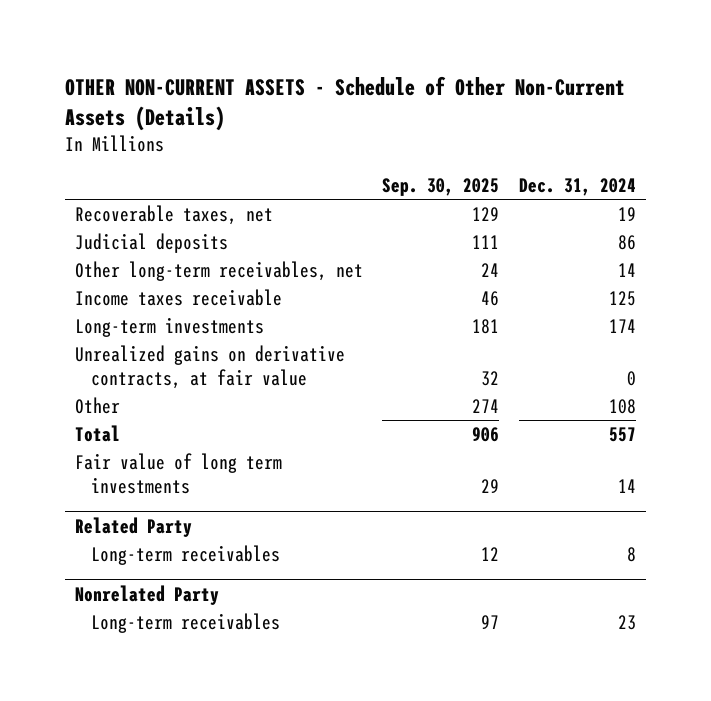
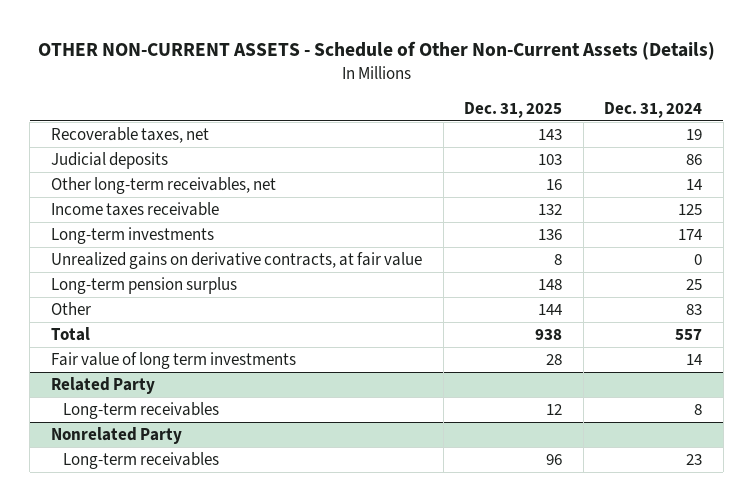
- | Sep. 30, 2025 | Dec. 31, 2024
+ | Dec. 31, 2025 | Dec. 31, 2024
- Other | 274 | 108
+ Long-term pension surplus | 148 | 25
+ Other | 144 | 83

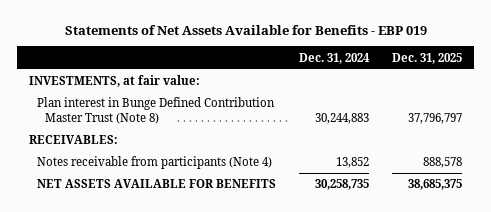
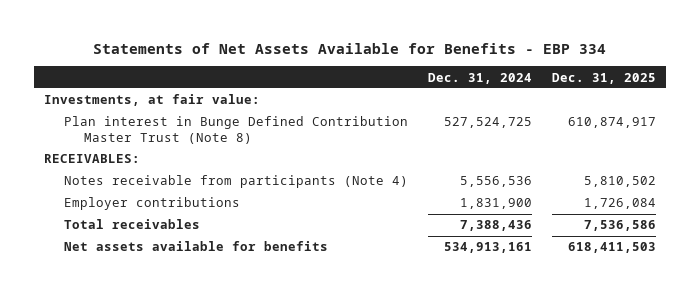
- Statements of Net Assets Available for Benefits - EBP 019
+ Statements of Net Assets Available for Benefits - EBP 334
- INVESTMENTS, at fair value:
- Plan interest in Bunge Defined Contribution Master Trust (Note 8) | 30,244,883 | 37,796,797
+ Investments, at fair value:
+ Plan interest in Bunge Defined Contribution Master Trust (Note 8) | 527,524,725 | 610,874,917
- Notes receivable from participants (Note 4) | 13,852 | 888,578
- NET ASSETS AVAILABLE FOR BENEFITS | 30,258,735 | 38,685,375
+ Notes receivable from participants (Note 4) | 5,556,536 | 5,810,502
+ Employer contributions | 1,831,900 | 1,726,084
+ Total receivables | 7,388,436 | 7,536,586
+ Net assets available for benefits | 534,913,161 | 618,411,503

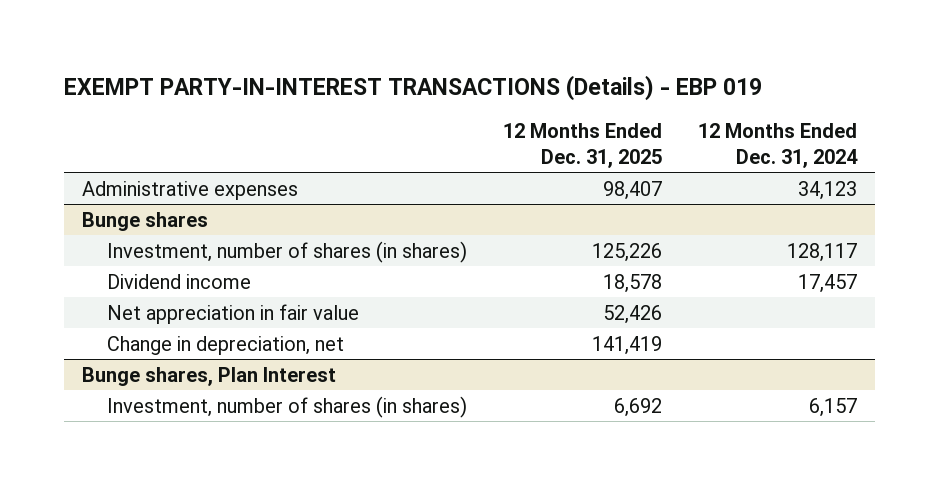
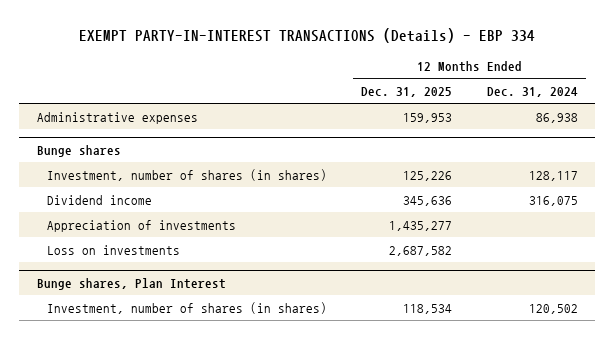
- EXEMPT PARTY-IN-INTEREST TRANSACTIONS (Details) - EBP 019
+ EXEMPT PARTY-IN-INTEREST TRANSACTIONS (Details) - EBP 334
- Administrative expenses | 98,407 | 34,123
+ Administrative expenses | 159,953 | 86,938
@ Bunge shares
- Dividend income | 18,578 | 17,457
- Net appreciation in fair value | 52,426 |
- Change in depreciation, net | 141,419 |
+ Dividend income | 345,636 | 316,075
+ Appreciation of investments | 1,435,277 |
+ Loss on investments | 2,687,582 |
@ Bunge shares, Plan Interest
- Investment, number of shares (in shares) | 6,692 | 6,157
+ Investment, number of shares (in shares) | 118,534 | 120,502

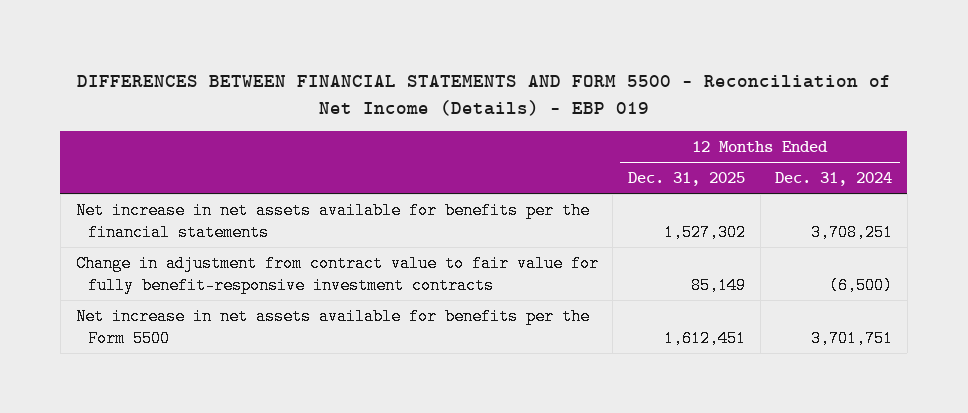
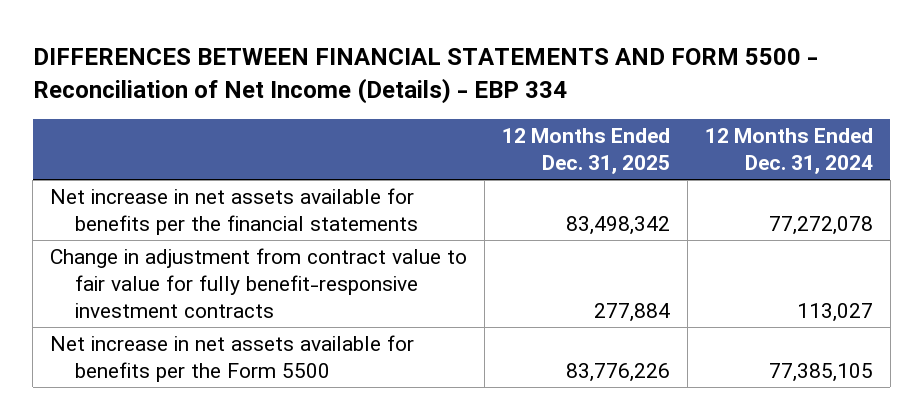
- DIFFERENCES BETWEEN FINANCIAL STATEMENTS AND FORM 5500 - Reconciliation of Net Income (Details) - EBP 019
+ DIFFERENCES BETWEEN FINANCIAL STATEMENTS AND FORM 5500 - Reconciliation of Net Income (Details) - EBP 334
- Net increase in net assets available for benefits per the financial statements | 1,527,302 | 3,708,251
- Change in adjustment from contract value to fair value for fully benefit-responsive investment contracts | 85,149 | (6,500)
- Net increase in net assets available for benefits per the Form 5500 | 1,612,451 | 3,701,751
+ Net increase in net assets available for benefits per the financial statements | 83,498,342 | 77,272,078
+ Change in adjustment from contract value to fair value for fully benefit-responsive investment contracts | 277,884 | 113,027
+ Net increase in net assets available for benefits per the Form 5500 | 83,776,226 | 77,385,105

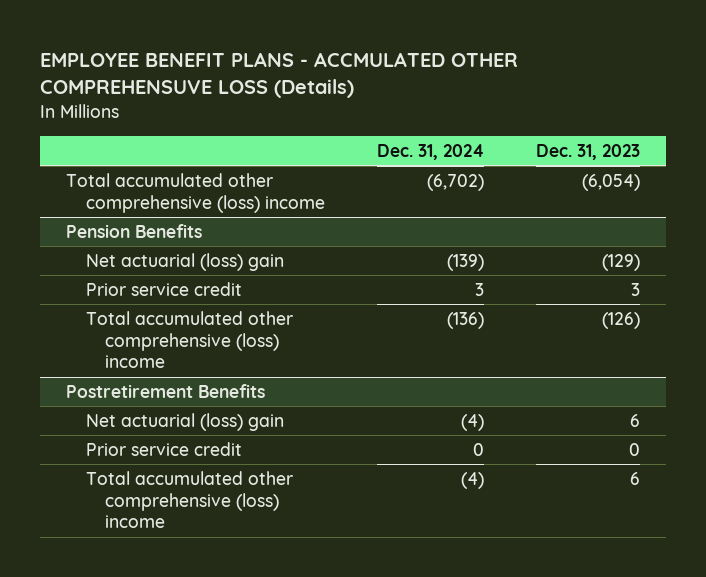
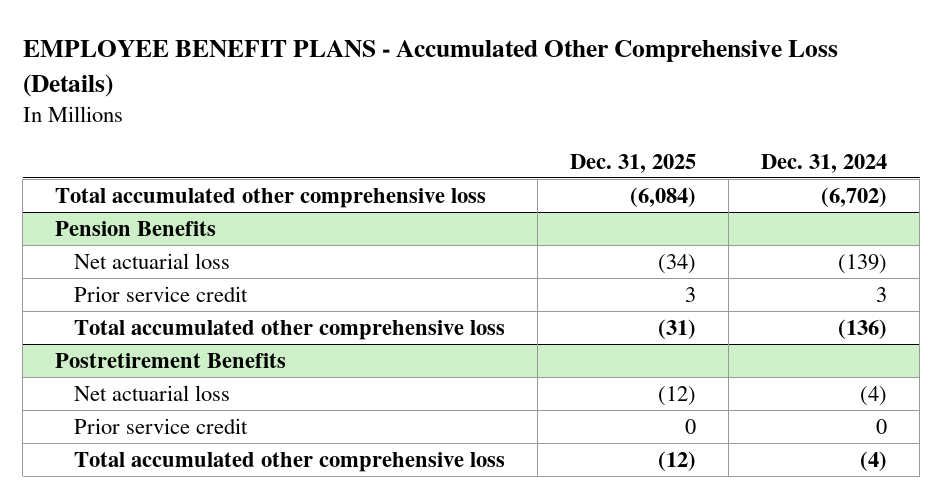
- EMPLOYEE BENEFIT PLANS - ACCMULATED OTHER COMPREHENSUVE LOSS (Details)
+ EMPLOYEE BENEFIT PLANS - Accumulated Other Comprehensive Loss (Details)
- | Dec. 31, 2024 | Dec. 31, 2023
+ | Dec. 31, 2025 | Dec. 31, 2024
- Total accumulated other comprehensive (loss) income | (6,702) | (6,054)
+ Total accumulated other comprehensive loss | (6,084) | (6,702)
@ Pension Benefits
- Net actuarial (loss) gain | (139) | (129)
+ Net actuarial loss | (34) | (139)
- Total accumulated other comprehensive (loss) income | (136) | (126)
+ Total accumulated other comprehensive loss | (31) | (136)
@ Postretirement Benefits
- Net actuarial (loss) gain | (4) | 6
+ Net actuarial loss | (12) | (4)
- Total accumulated other comprehensive (loss) income | (4) | 6
+ Total accumulated other comprehensive loss | (12) | (4)

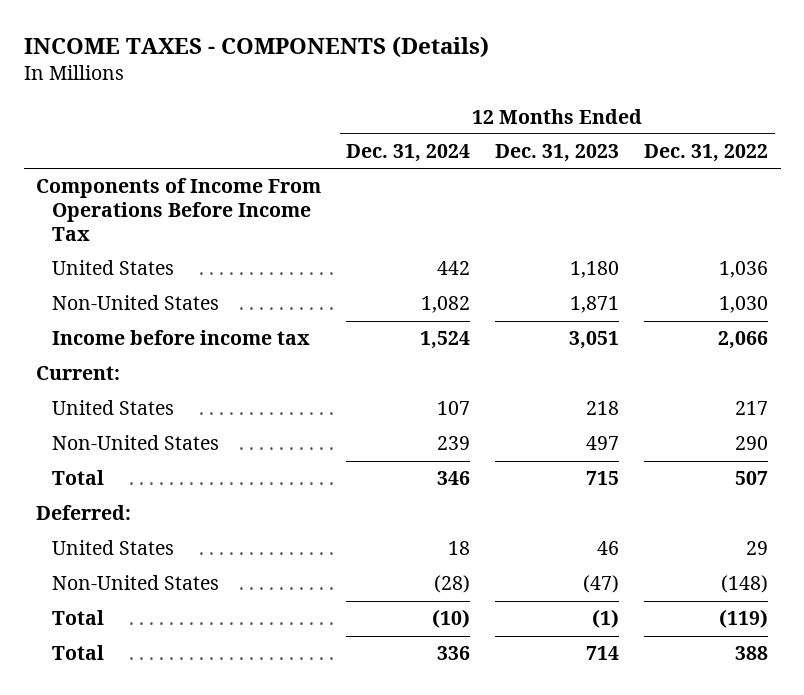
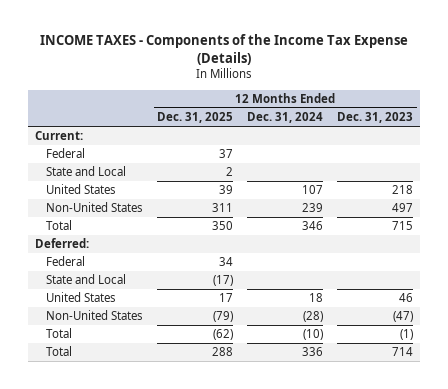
- INCOME TAXES - COMPONENTS (Details)
+ INCOME TAXES - Components of the Income Tax Expense (Details)
- | 12 Months Ended Dec. 31, 2024 | 12 Months Ended Dec. 31, 2023 | 12 Months Ended Dec. 31, 2022
+ | 12 Months Ended Dec. 31, 2025 | 12 Months Ended Dec. 31, 2024 | 12 Months Ended Dec. 31, 2023
- Components of Income From Operations Before Income Tax
- United States | 442 | 1,180 | 1,036
- Non-United States | 1,082 | 1,871 | 1,030
- Income before income tax | 1,524 | 3,051 | 2,066
+ Federal | 37 | |
+ State and Local | 2 | |
+ Federal | 34 | |
+ State and Local | (17) | |

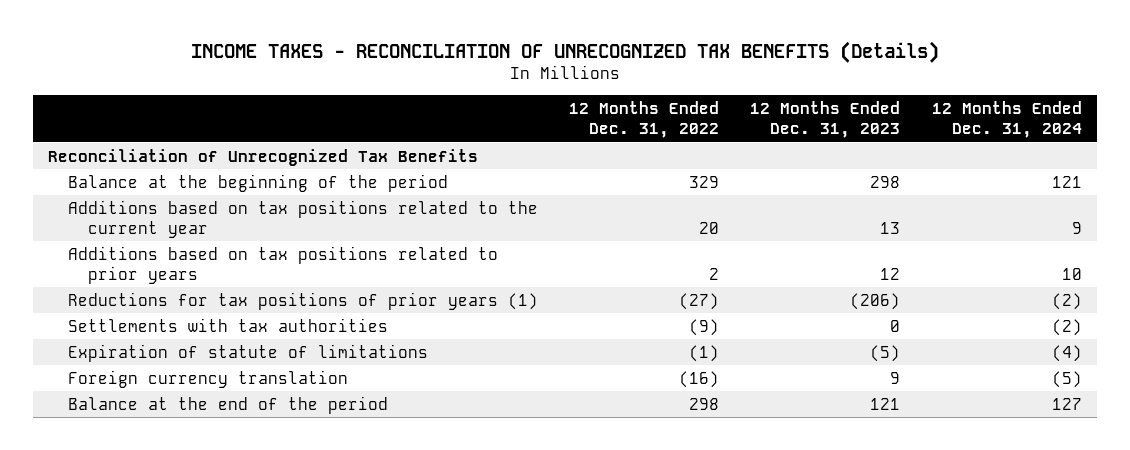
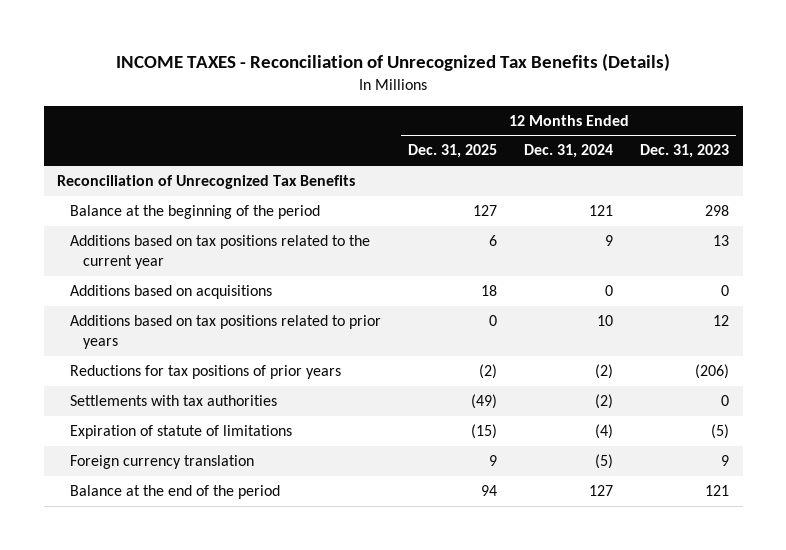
- INCOME TAXES - RECONCILIATION OF UNRECOGNIZED TAX BENEFITS (Details)
+ INCOME TAXES - Reconciliation of Unrecognized Tax Benefits (Details)
- | 12 Months Ended Dec. 31, 2022 | 12 Months Ended Dec. 31, 2023 | 12 Months Ended Dec. 31, 2024
+ | 12 Months Ended Dec. 31, 2025 | 12 Months Ended Dec. 31, 2024 | 12 Months Ended Dec. 31, 2023
+ Additions based on acquisitions | 18 | 0 | 0
- Reductions for tax positions of prior years (1) | (27) | (206) | (2)
+ Reductions for tax positions of prior years | (2) | (2) | (206)

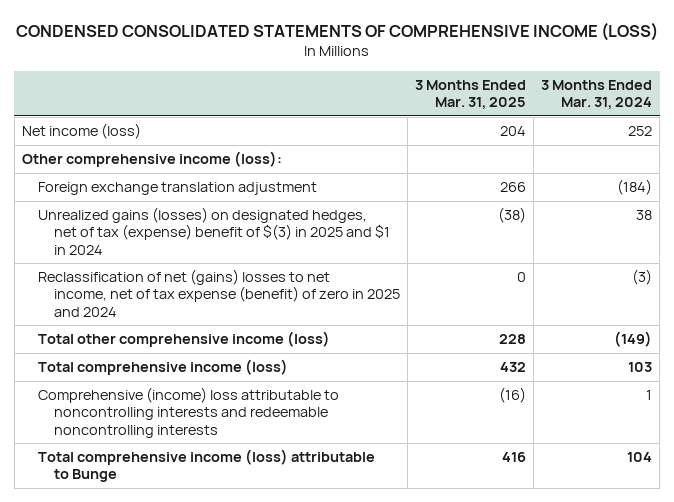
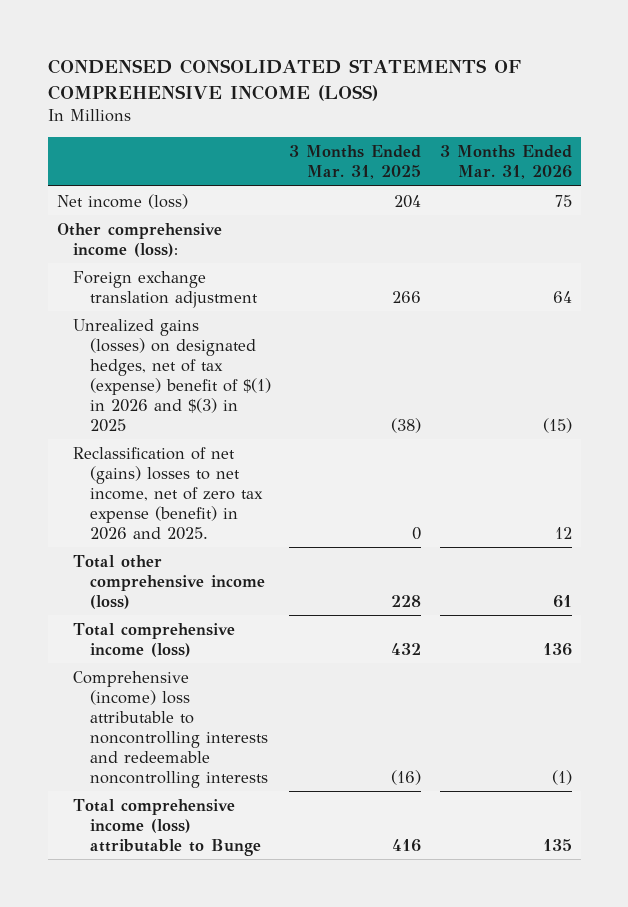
- | 3 Months Ended Mar. 31, 2025 | 3 Months Ended Mar. 31, 2024
+ | 3 Months Ended Mar. 31, 2025 | 3 Months Ended Mar. 31, 2026
- Unrealized gains (losses) on designated hedges, net of tax (expense) benefit of $(3) in 2025 and $1 in 2024 | (38) | 38
- Reclassification of net (gains) losses to net income, net of tax expense (benefit) of zero in 2025 and 2024 | 0 | (3)
+ Unrealized gains (losses) on designated hedges, net of tax (expense) benefit of $(1) in 2026 and $(3) in 2025 | (38) | (15)
+ Reclassification of net (gains) losses to net income, net of zero tax expense (benefit) in 2026 and 2025. | 0 | 12

